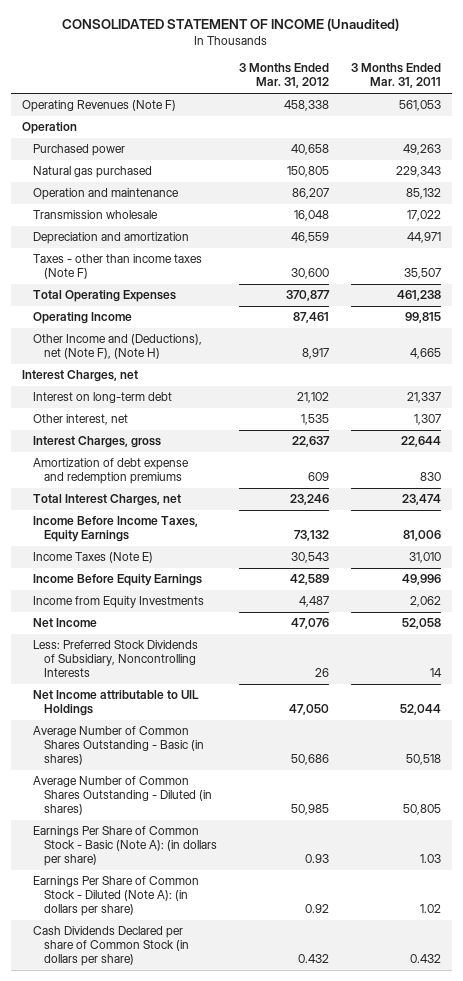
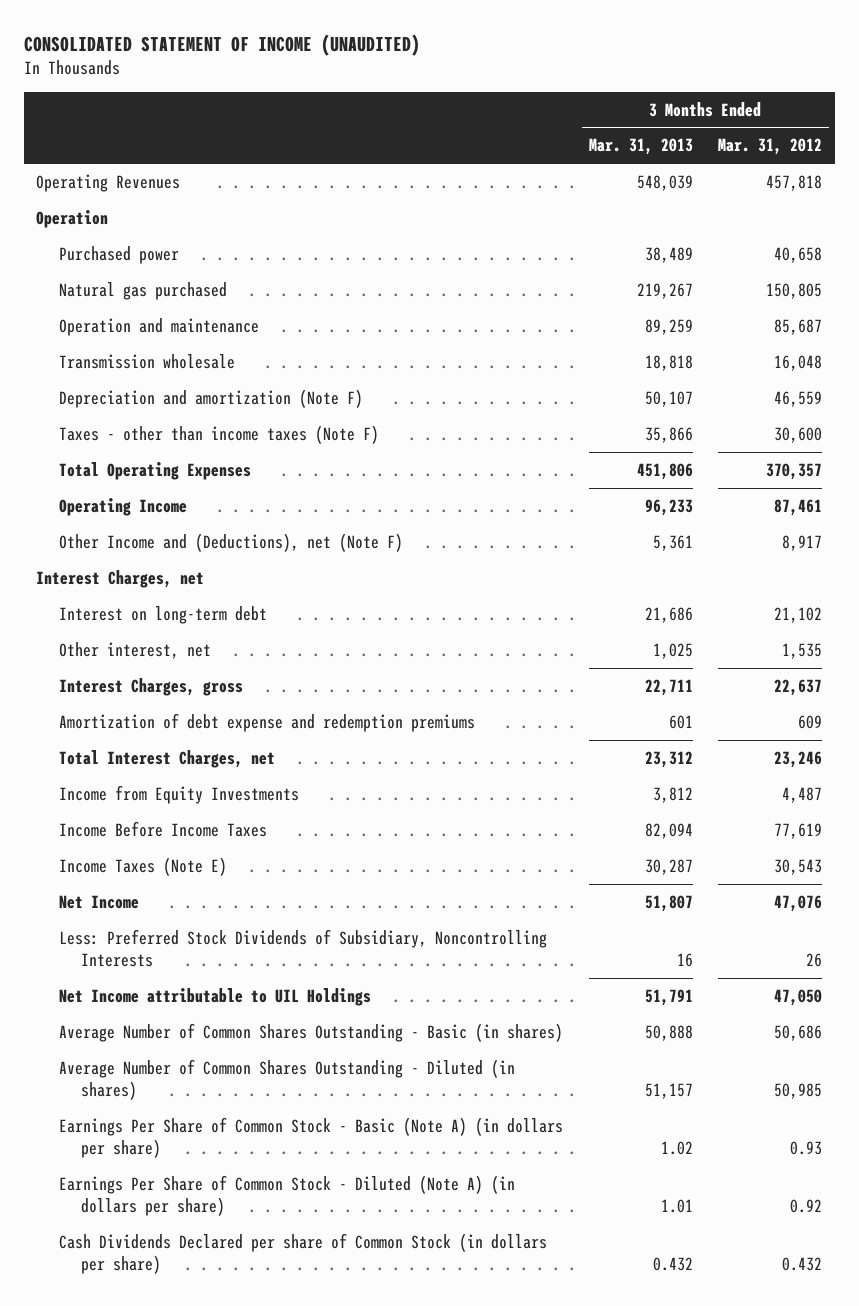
- CONSOLIDATED STATEMENT OF INCOME (Unaudited)
+ CONSOLIDATED STATEMENT OF INCOME (UNAUDITED)
- | 3 Months Ended Mar. 31, 2012 | 3 Months Ended Mar. 31, 2011
+ | 3 Months Ended Mar. 31, 2013 | 3 Months Ended Mar. 31, 2012
- Operating Revenues (Note F) | 458,338 | 561,053
+ Operating Revenues | 548,039 | 457,818
- Operation and maintenance | 86,207 | 85,132
+ Operation and maintenance | 89,259 | 85,687
- Depreciation and amortization | 46,559 | 44,971
+ Depreciation and amortization (Note F) | 50,107 | 46,559
- Total Operating Expenses | 370,877 | 461,238
+ Total Operating Expenses | 451,806 | 370,357
- Other Income and (Deductions), net (Note F), (Note H) | 8,917 | 4,665
+ Other Income and (Deductions), net (Note F) | 5,361 | 8,917
- Income Before Income Taxes, Equity Earnings | 73,132 | 81,006
- Income Before Equity Earnings | 42,589 | 49,996
+ Income Before Income Taxes | 82,094 | 77,619
moved down: Income Taxes (Note E) | 30,287 | 30,543
- Earnings Per Share of Common Stock - Basic (Note A): (in dollars per share) | 0.93 | 1.03
- Earnings Per Share of Common Stock - Diluted (Note A): (in dollars per share) | 0.92 | 1.02
+ Earnings Per Share of Common Stock - Basic (Note A) (in dollars per share) | 1.02 | 0.93
+ Earnings Per Share of Common Stock - Diluted (Note A) (in dollars per share) | 1.01 | 0.92

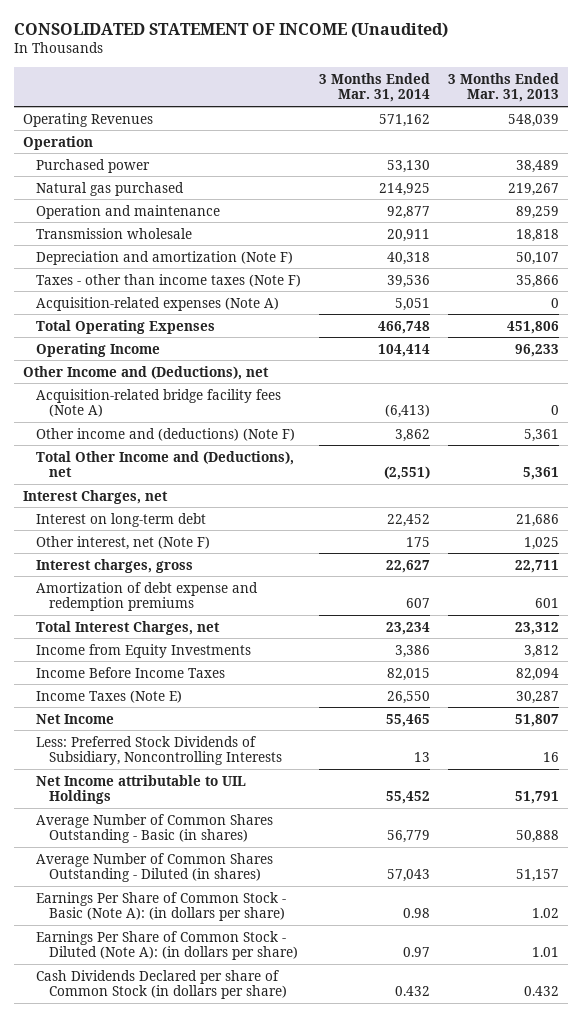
- CONSOLIDATED STATEMENT OF INCOME (UNAUDITED)
+ CONSOLIDATED STATEMENT OF INCOME (Unaudited)
- | 3 Months Ended Mar. 31, 2013 | 3 Months Ended Mar. 31, 2012
+ | 3 Months Ended Mar. 31, 2014 | 3 Months Ended Mar. 31, 2013
+ Acquisition-related expenses (Note A) | 5,051 | 0
- Other Income and (Deductions), net (Note F) | 5,361 | 8,917
+ Other Income and (Deductions), net
+ Acquisition-related bridge facility fees (Note A) | (6,413) | 0
+ Other income and (deductions) (Note F) | 3,862 | 5,361
+ Total Other Income and (Deductions), net | (2,551) | 5,361
- Other interest, net | 1,025 | 1,535
- Interest Charges, gross | 22,711 | 22,637
+ Other interest, net (Note F) | 175 | 1,025
+ Interest charges, gross | 22,627 | 22,711
- Earnings Per Share of Common Stock - Basic (Note A) (in dollars per share) | 1.02 | 0.93
- Earnings Per Share of Common Stock - Diluted (Note A) (in dollars per share) | 1.01 | 0.92
+ Earnings Per Share of Common Stock - Basic (Note A): (in dollars per share) | 0.98 | 1.02
+ Earnings Per Share of Common Stock - Diluted (Note A): (in dollars per share) | 0.97 | 1.01

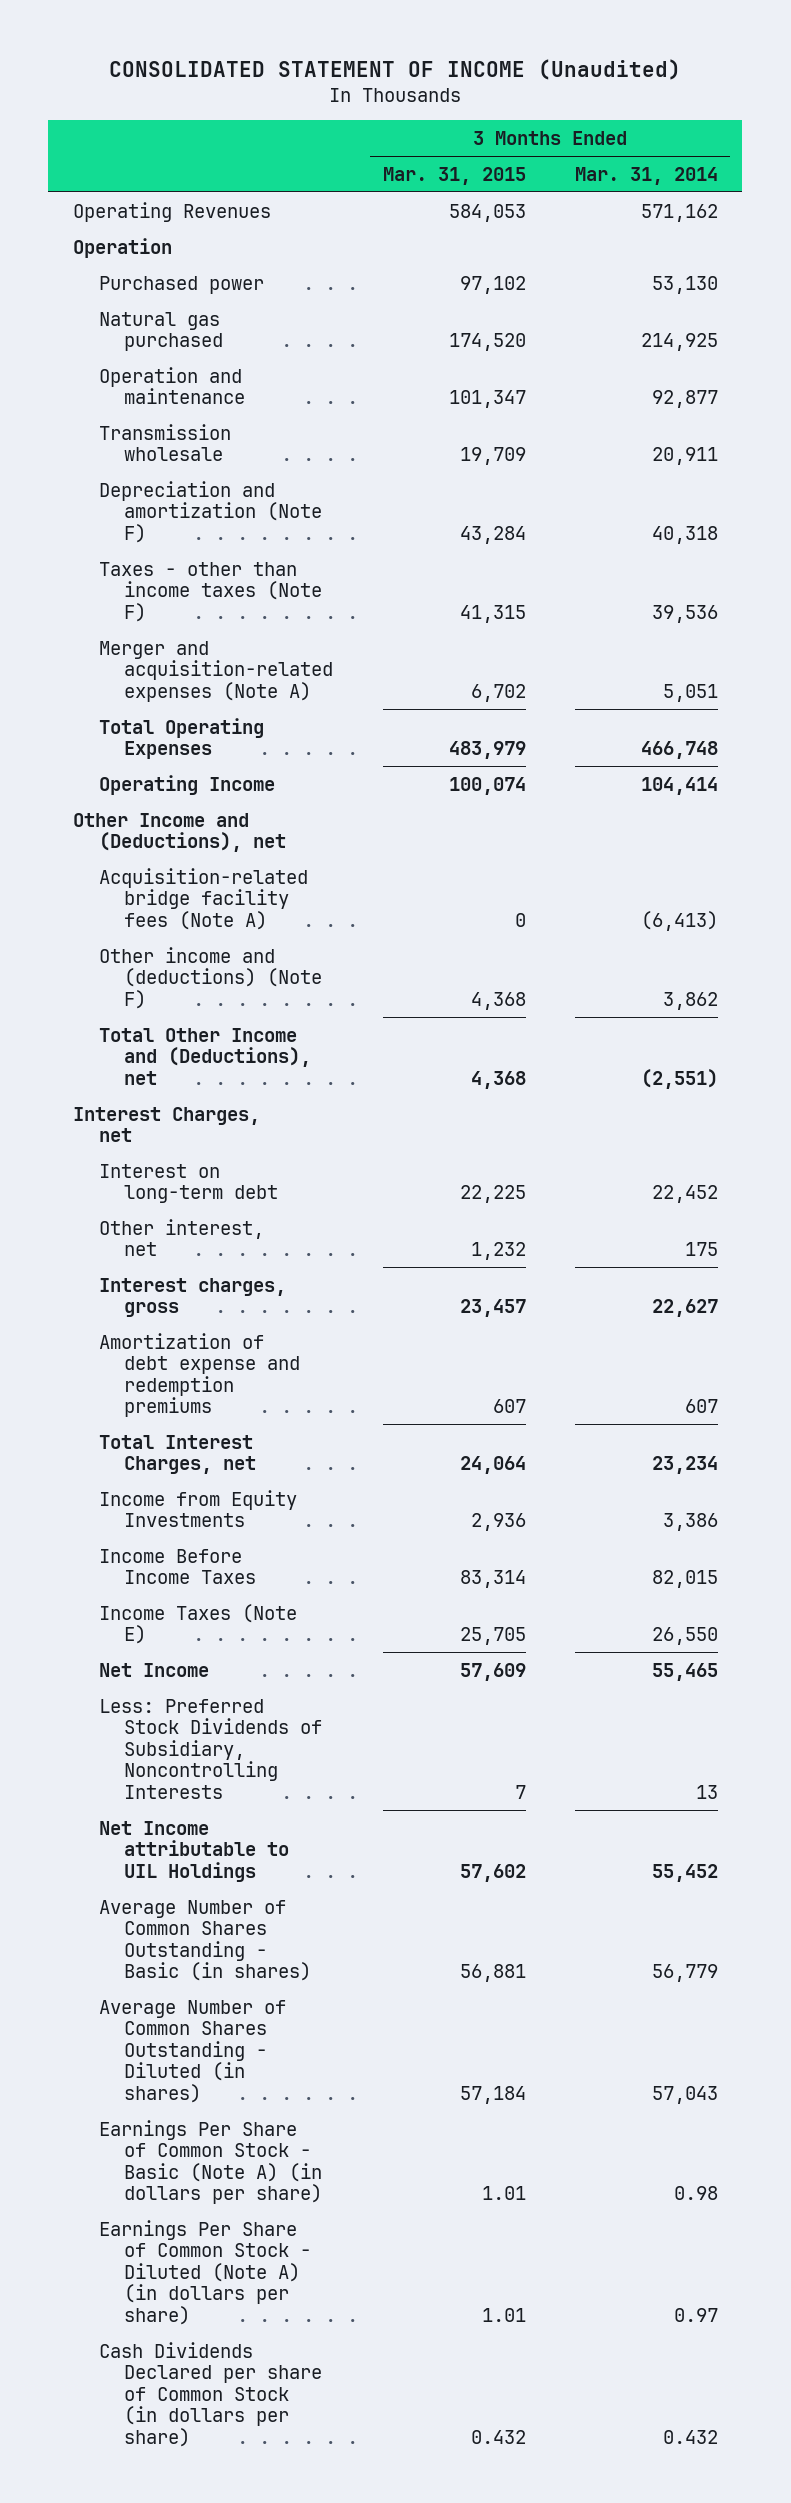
- | 3 Months Ended Mar. 31, 2014 | 3 Months Ended Mar. 31, 2013
+ | 3 Months Ended Mar. 31, 2015 | 3 Months Ended Mar. 31, 2014
- Acquisition-related expenses (Note A) | 5,051 | 0
+ Merger and acquisition-related expenses (Note A) | 6,702 | 5,051
- Other interest, net (Note F) | 175 | 1,025
+ Other interest, net | 1,232 | 175
- Earnings Per Share of Common Stock - Basic (Note A): (in dollars per share) | 0.98 | 1.02
- Earnings Per Share of Common Stock - Diluted (Note A): (in dollars per share) | 0.97 | 1.01
+ Earnings Per Share of Common Stock - Basic (Note A) (in dollars per share) | 1.01 | 0.98
+ Earnings Per Share of Common Stock - Diluted (Note A) (in dollars per share) | 1.01 | 0.97

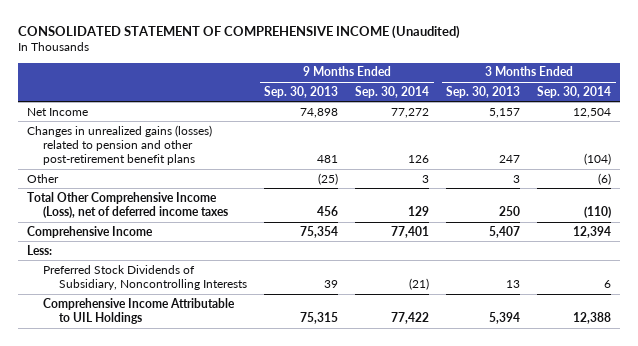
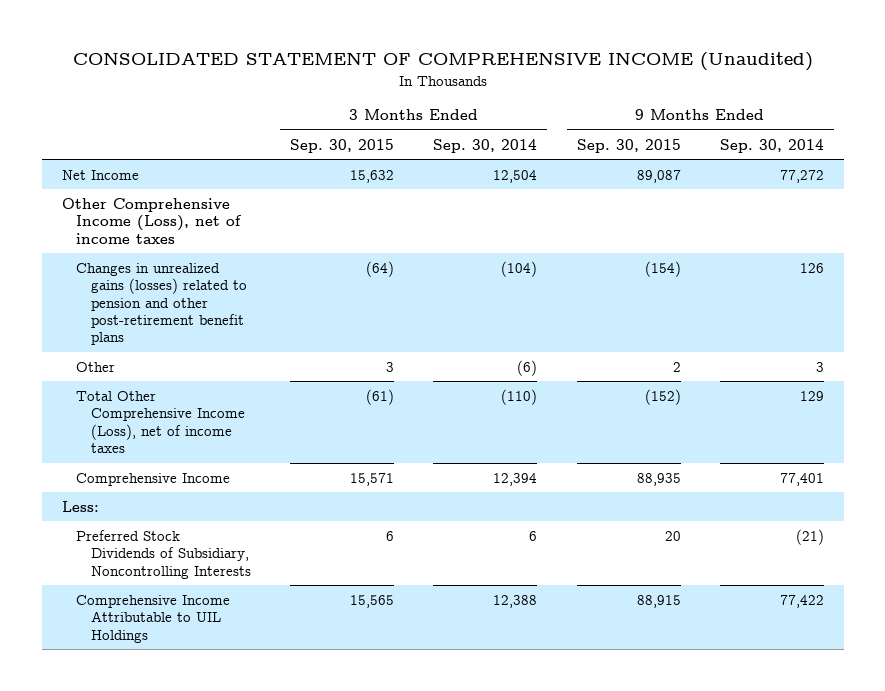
- | 9 Months Ended Sep. 30, 2013 | 9 Months Ended Sep. 30, 2014 | 3 Months Ended Sep. 30, 2013 | 3 Months Ended Sep. 30, 2014
+ | 3 Months Ended Sep. 30, 2015 | 3 Months Ended Sep. 30, 2014 | 9 Months Ended Sep. 30, 2015 | 9 Months Ended Sep. 30, 2014
+ Other Comprehensive Income (Loss), net of income taxes
- Total Other Comprehensive Income (Loss), net of deferred income taxes | 456 | 129 | 250 | (110)
+ Total Other Comprehensive Income (Loss), net of income taxes | (61) | (110) | (152) | 129

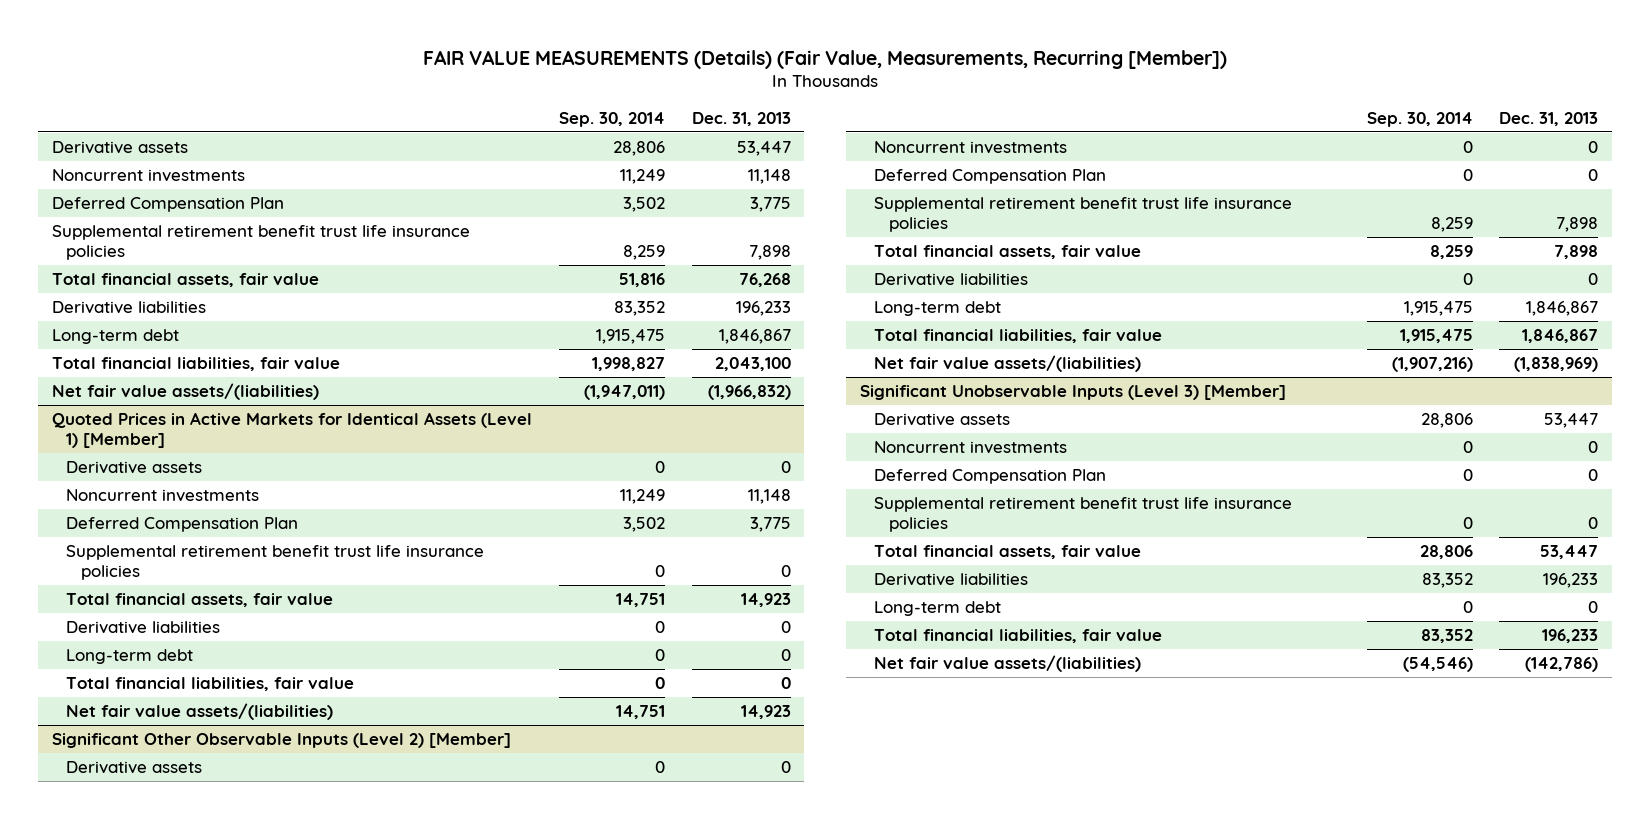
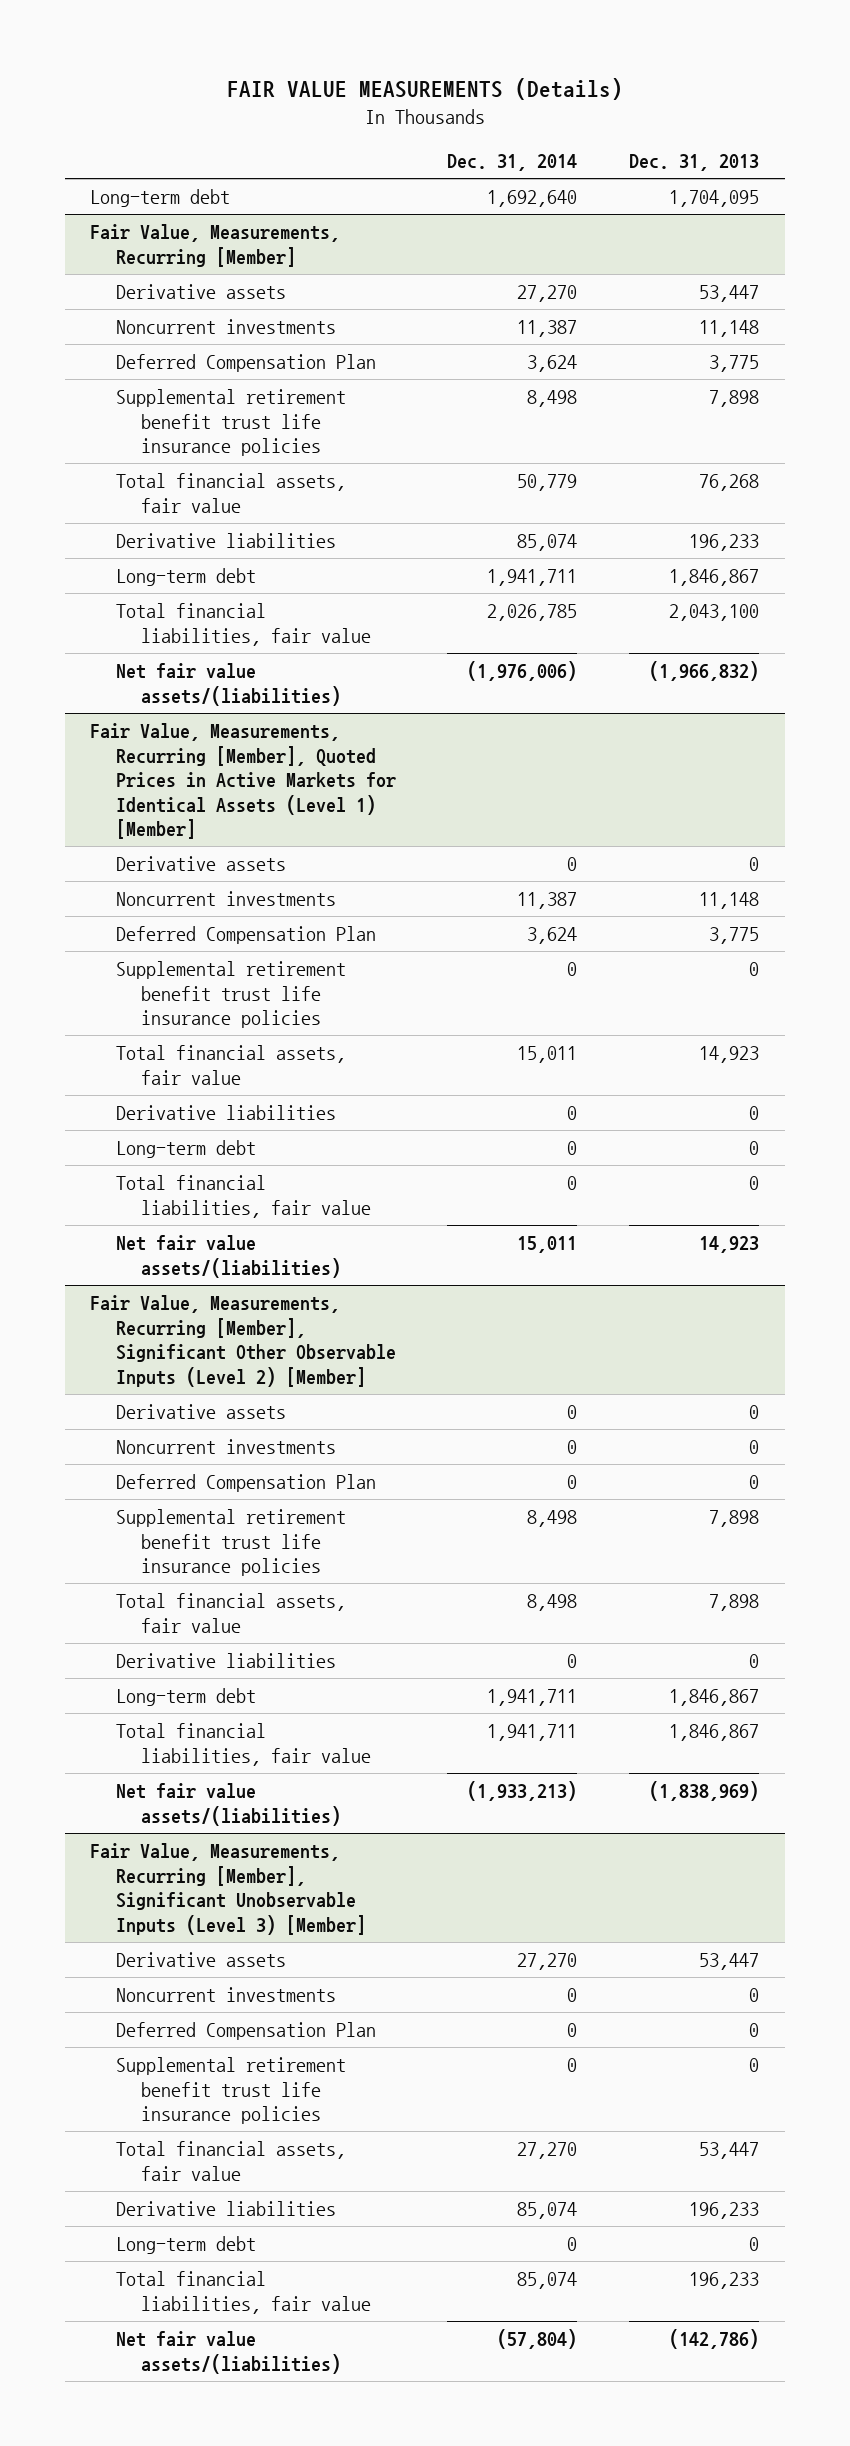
- FAIR VALUE MEASUREMENTS (Details) (Fair Value, Measurements, Recurring [Member])
+ FAIR VALUE MEASUREMENTS (Details)
- | Sep. 30, 2014 | Dec. 31, 2013
+ | Dec. 31, 2014 | Dec. 31, 2013
+ Long-term debt | 1,692,640 | 1,704,095
+ Fair Value, Measurements, Recurring [Member]
- Quoted Prices in Active Markets for Identical Assets (Level 1) [Member]
+ Fair Value, Measurements, Recurring [Member], Quoted Prices in Active Markets for Identical Assets (Level 1) [Member]
- Significant Other Observable Inputs (Level 2) [Member]
+ Fair Value, Measurements, Recurring [Member], Significant Other Observable Inputs (Level 2) [Member]
- Significant Unobservable Inputs (Level 3) [Member]
+ Fair Value, Measurements, Recurring [Member], Significant Unobservable Inputs (Level 3) [Member]

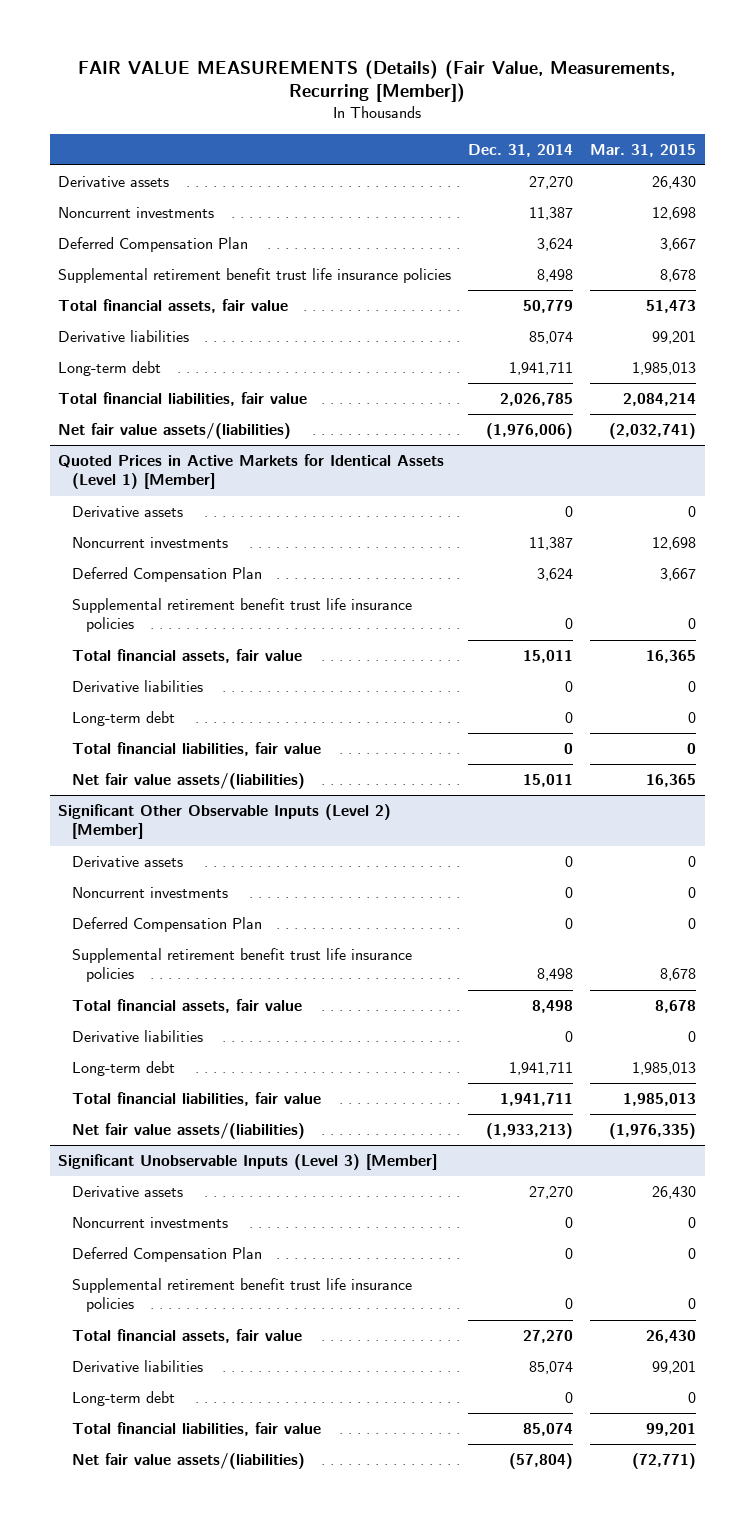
- FAIR VALUE MEASUREMENTS (Details)
+ FAIR VALUE MEASUREMENTS (Details) (Fair Value, Measurements, Recurring [Member])
- | Dec. 31, 2014 | Dec. 31, 2013
+ | Dec. 31, 2014 | Mar. 31, 2015
- Long-term debt | 1,692,640 | 1,704,095
- Fair Value, Measurements, Recurring [Member]
- Fair Value, Measurements, Recurring [Member], Quoted Prices in Active Markets for Identical Assets (Level 1) [Member]
+ Quoted Prices in Active Markets for Identical Assets (Level 1) [Member]
- Fair Value, Measurements, Recurring [Member], Significant Other Observable Inputs (Level 2) [Member]
+ Significant Other Observable Inputs (Level 2) [Member]
- Fair Value, Measurements, Recurring [Member], Significant Unobservable Inputs (Level 3) [Member]
+ Significant Unobservable Inputs (Level 3) [Member]

